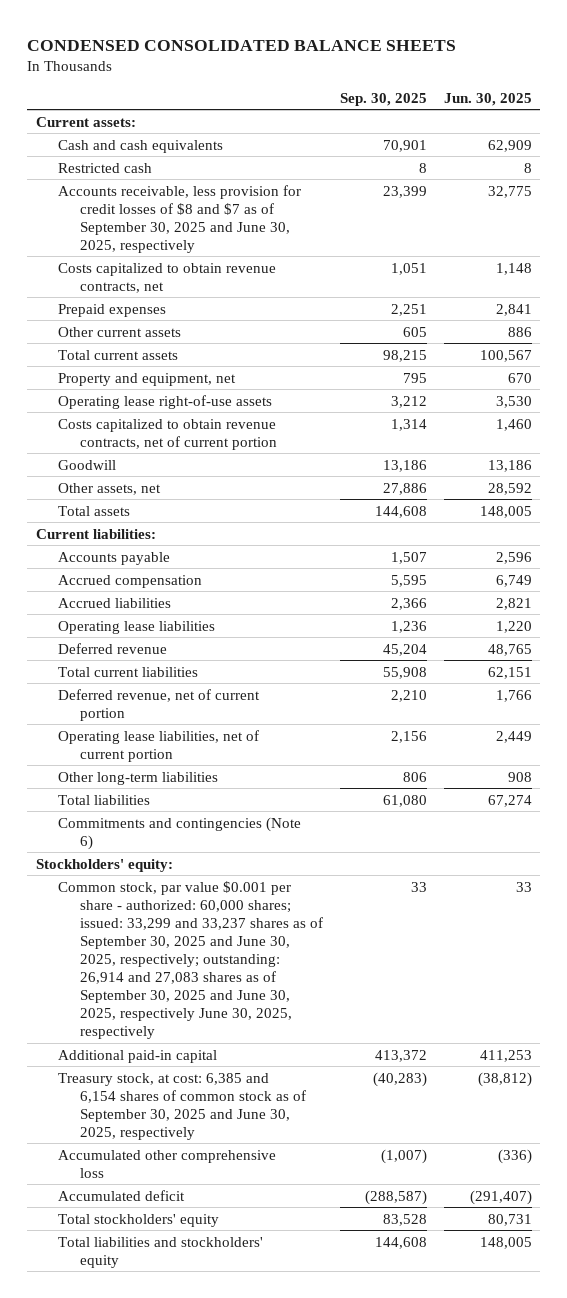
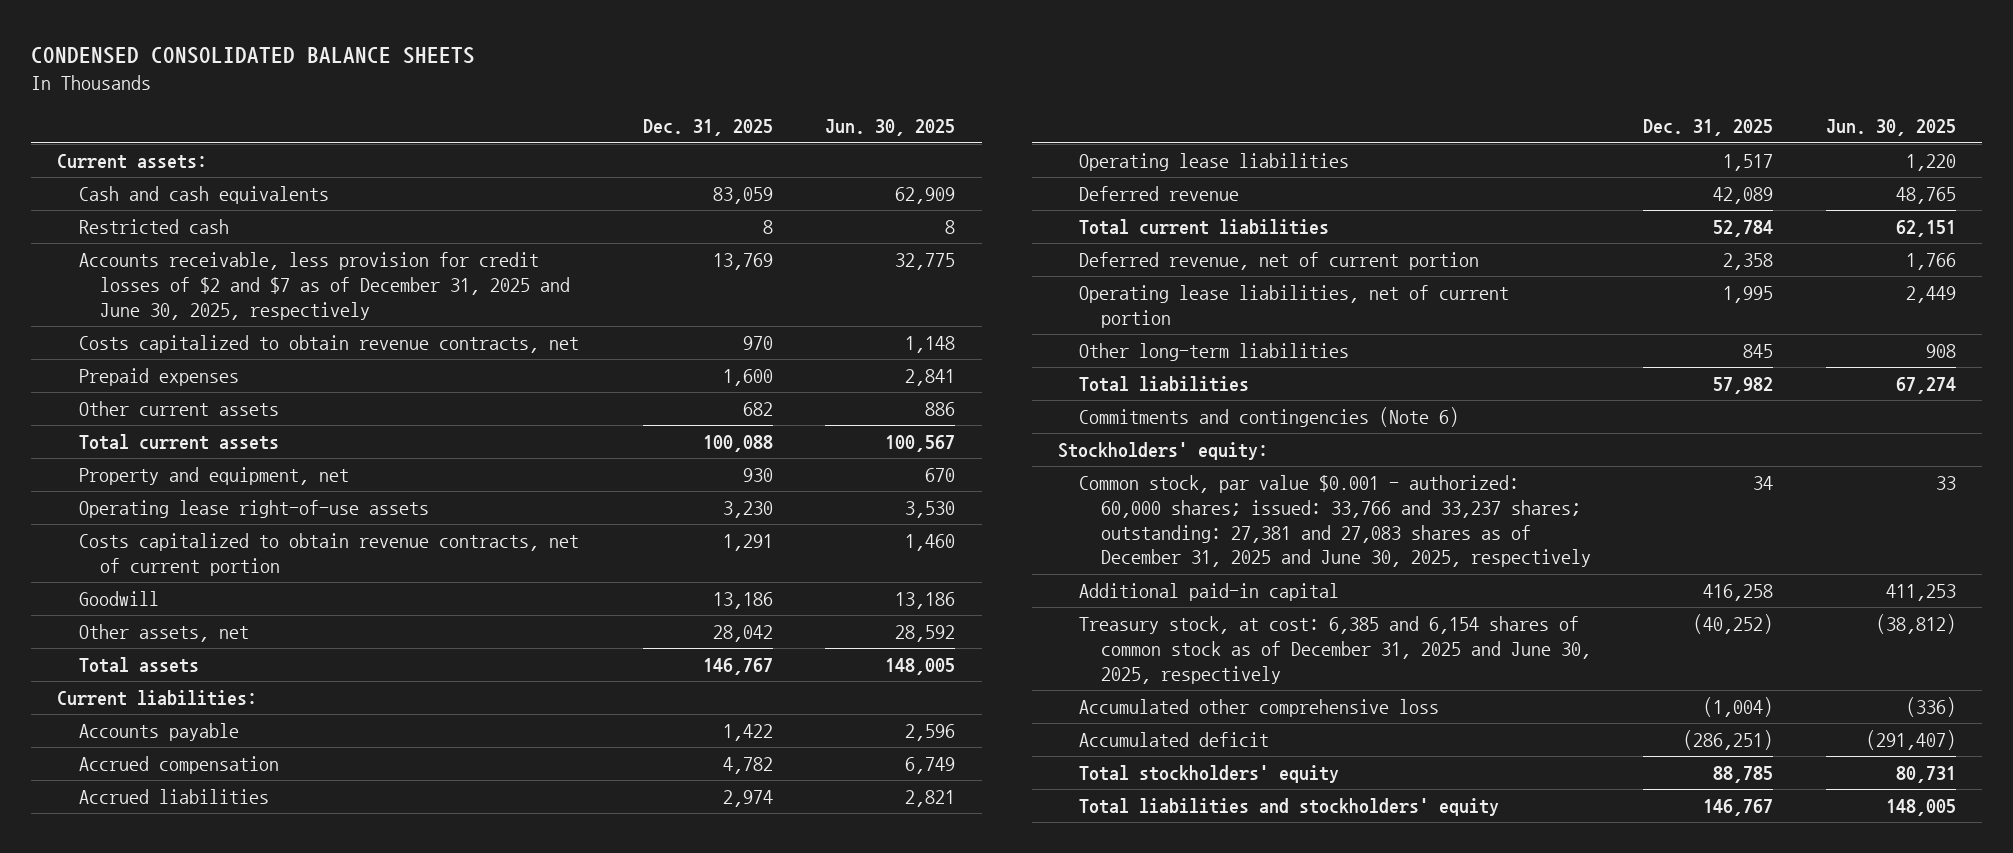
- | Sep. 30, 2025 | Jun. 30, 2025
+ | Dec. 31, 2025 | Jun. 30, 2025
- Accounts receivable, less provision for credit losses of $8 and $7 as of September 30, 2025 and June 30, 2025, respectively | 23,399 | 32,775
+ Accounts receivable, less provision for credit losses of $2 and $7 as of December 31, 2025 and June 30, 2025, respectively | 13,769 | 32,775
- Common stock, par value $0.001 per share - authorized: 60,000 shares; issued: 33,299 and 33,237 shares as of September 30, 2025 and June 30, 2025, respectively; outstanding: 26,914 and 27,083 shares as of September 30, 2025 and June 30, 2025, respectively June 30, 2025, respectively | 33 | 33
+ Common stock, par value $0.001 - authorized: 60,000 shares; issued: 33,766 and 33,237 shares; outstanding: 27,381 and 27,083 shares as of December 31, 2025 and June 30, 2025, respectively | 34 | 33
- Treasury stock, at cost: 6,385 and 6,154 shares of common stock as of September 30, 2025 and June 30, 2025, respectively | (40,283) | (38,812)
+ Treasury stock, at cost: 6,385 and 6,154 shares of common stock as of December 31, 2025 and June 30, 2025, respectively | (40,252) | (38,812)

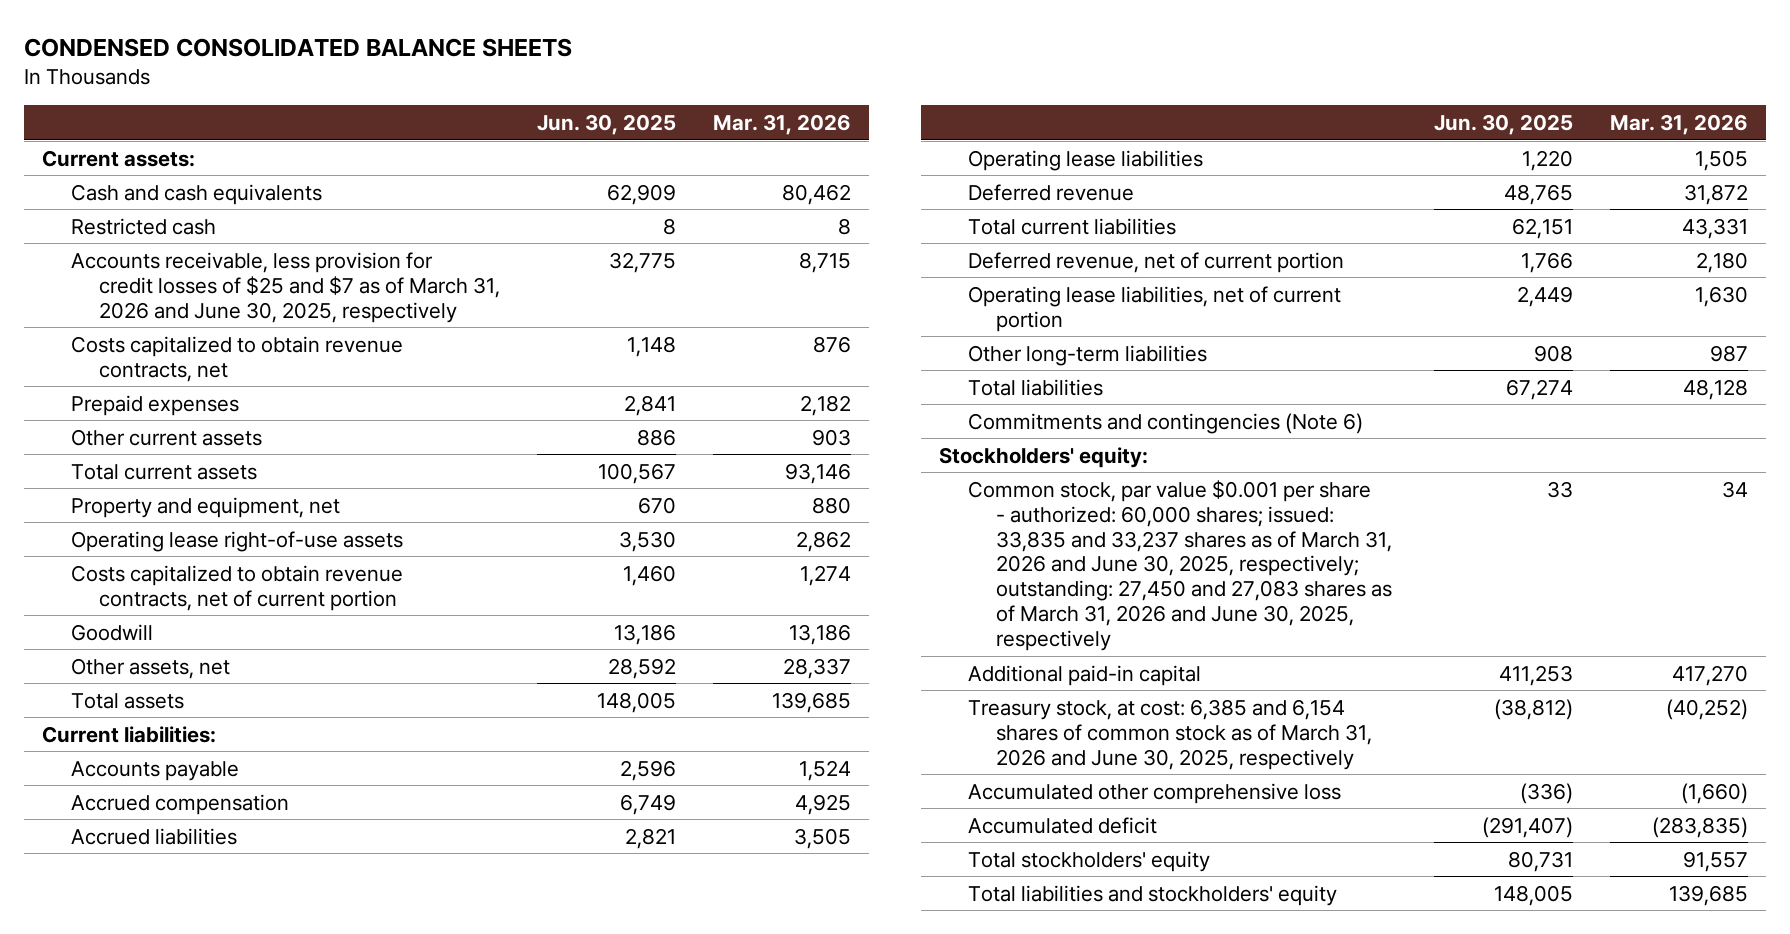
- | Dec. 31, 2025 | Jun. 30, 2025
+ | Jun. 30, 2025 | Mar. 31, 2026
- Accounts receivable, less provision for credit losses of $2 and $7 as of December 31, 2025 and June 30, 2025, respectively | 13,769 | 32,775
+ Accounts receivable, less provision for credit losses of $25 and $7 as of March 31, 2026 and June 30, 2025, respectively | 32,775 | 8,715
- Common stock, par value $0.001 - authorized: 60,000 shares; issued: 33,766 and 33,237 shares; outstanding: 27,381 and 27,083 shares as of December 31, 2025 and June 30, 2025, respectively | 34 | 33
+ Common stock, par value $0.001 per share - authorized: 60,000 shares; issued: 33,835 and 33,237 shares as of March 31, 2026 and June 30, 2025, respectively; outstanding: 27,450 and 27,083 shares as of March 31, 2026 and June 30, 2025, respectively | 33 | 34
- Treasury stock, at cost: 6,385 and 6,154 shares of common stock as of December 31, 2025 and June 30, 2025, respectively | (40,252) | (38,812)
+ Treasury stock, at cost: 6,385 and 6,154 shares of common stock as of March 31, 2026 and June 30, 2025, respectively | (38,812) | (40,252)

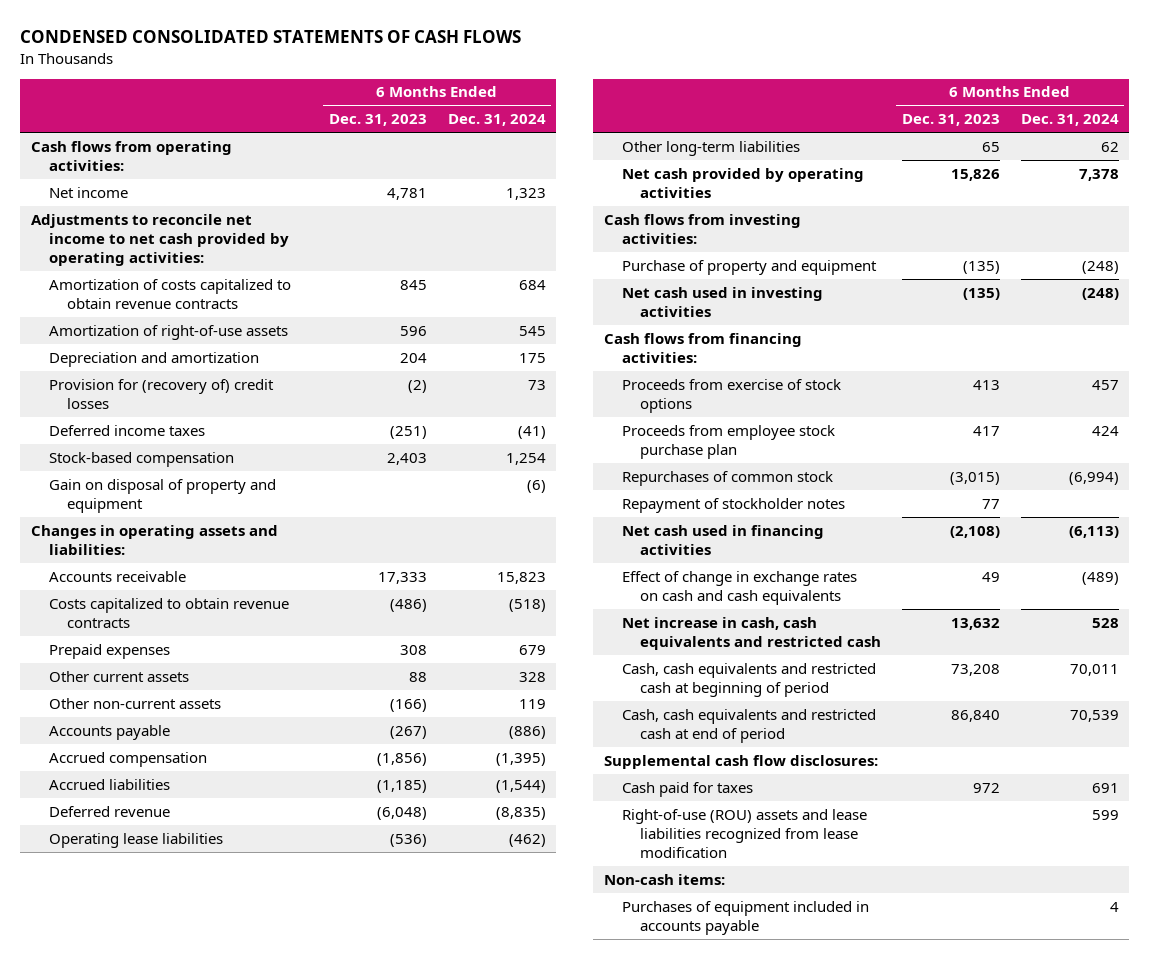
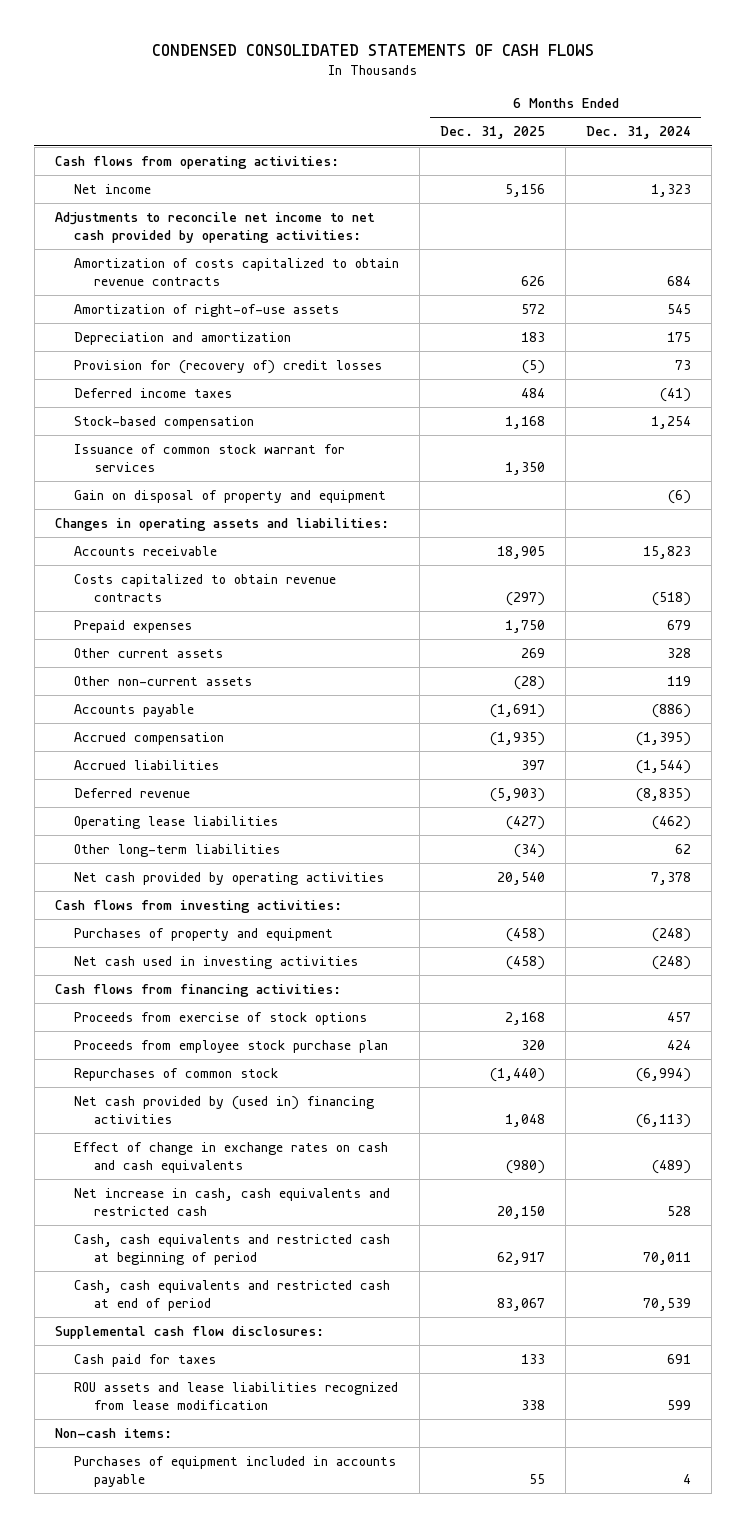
- | 6 Months Ended Dec. 31, 2023 | 6 Months Ended Dec. 31, 2024
+ | 6 Months Ended Dec. 31, 2025 | 6 Months Ended Dec. 31, 2024
+ Issuance of common stock warrant for services | 1,350 |
- Purchase of property and equipment | (135) | (248)
+ Purchases of property and equipment | (458) | (248)
- Repayment of stockholder notes | 77 |
- Net cash used in financing activities | (2,108) | (6,113)
+ Net cash provided by (used in) financing activities | 1,048 | (6,113)
- Right-of-use (ROU) assets and lease liabilities recognized from lease modification | | 599
+ ROU assets and lease liabilities recognized from lease modification | 338 | 599

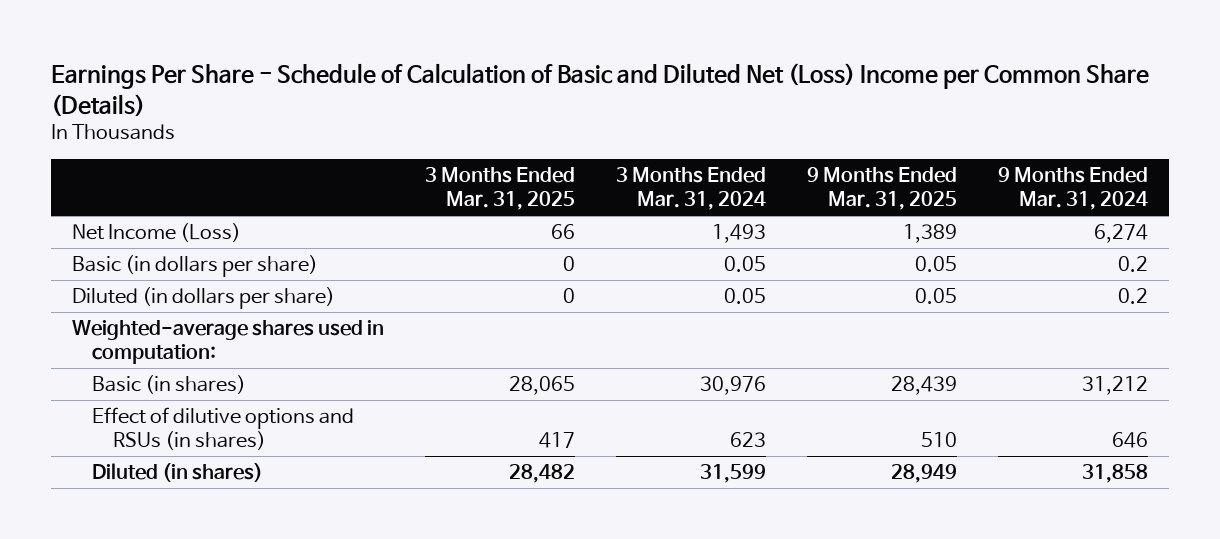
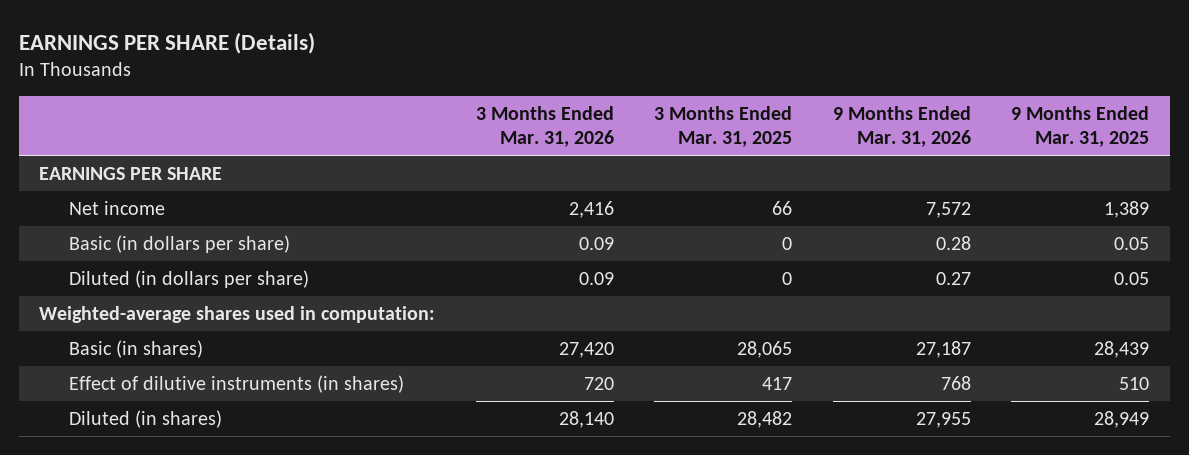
- Earnings Per Share - Schedule of Calculation of Basic and Diluted Net (Loss) Income per Common Share (Details)
+ EARNINGS PER SHARE (Details)
- | 3 Months Ended Mar. 31, 2025 | 3 Months Ended Mar. 31, 2024 | 9 Months Ended Mar. 31, 2025 | 9 Months Ended Mar. 31, 2024
+ | 3 Months Ended Mar. 31, 2026 | 3 Months Ended Mar. 31, 2025 | 9 Months Ended Mar. 31, 2026 | 9 Months Ended Mar. 31, 2025
- Net Income (Loss) | 66 | 1,493 | 1,389 | 6,274
+ EARNINGS PER SHARE
+ Net income | 2,416 | 66 | 7,572 | 1,389
- Effect of dilutive options and RSUs (in shares) | 417 | 623 | 510 | 646
+ Effect of dilutive instruments (in shares) | 720 | 417 | 768 | 510

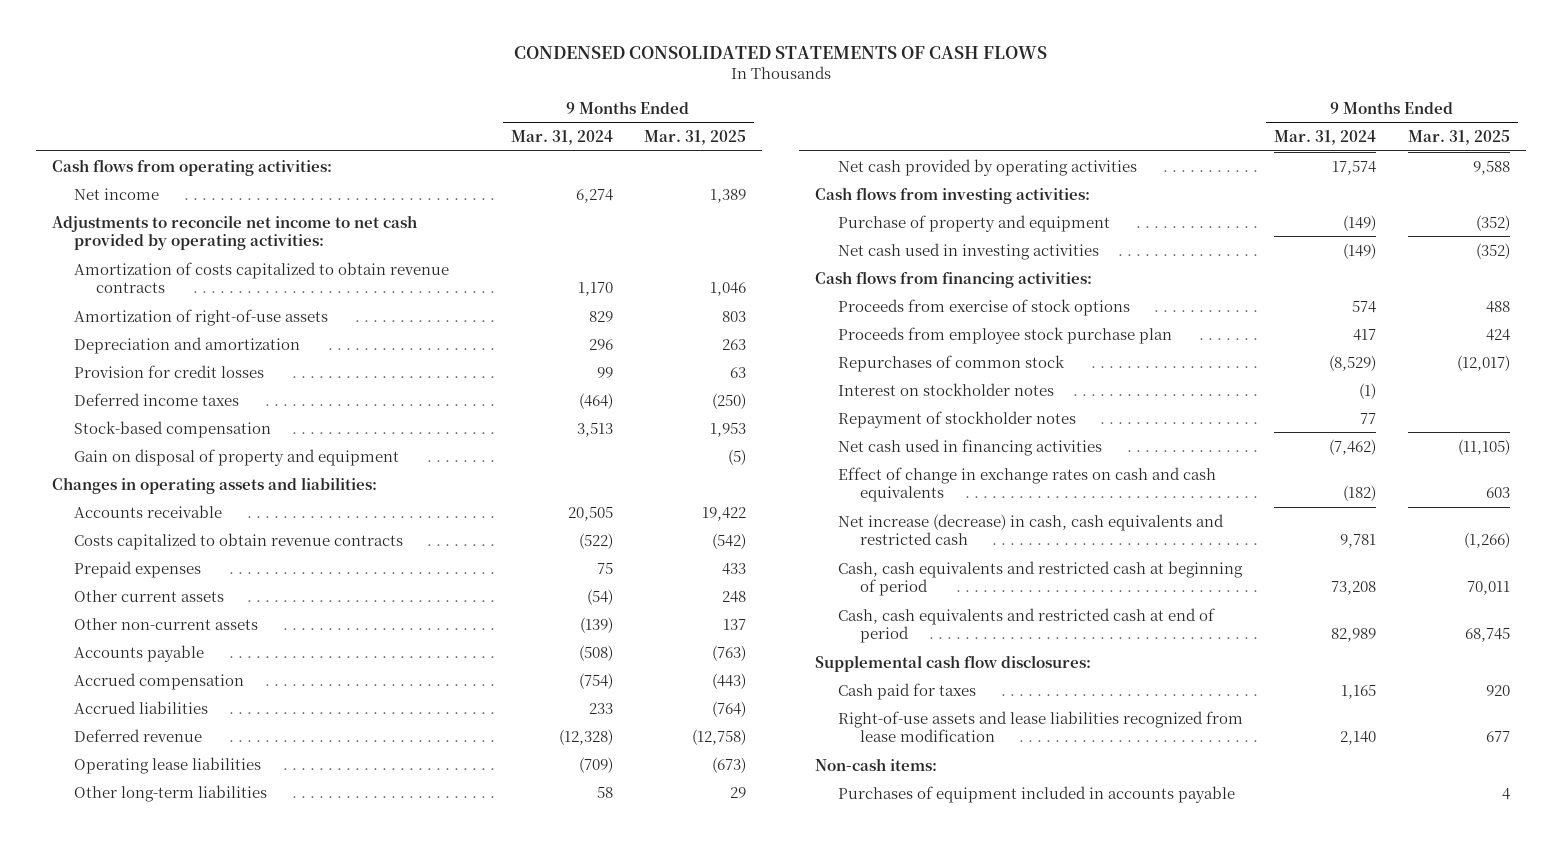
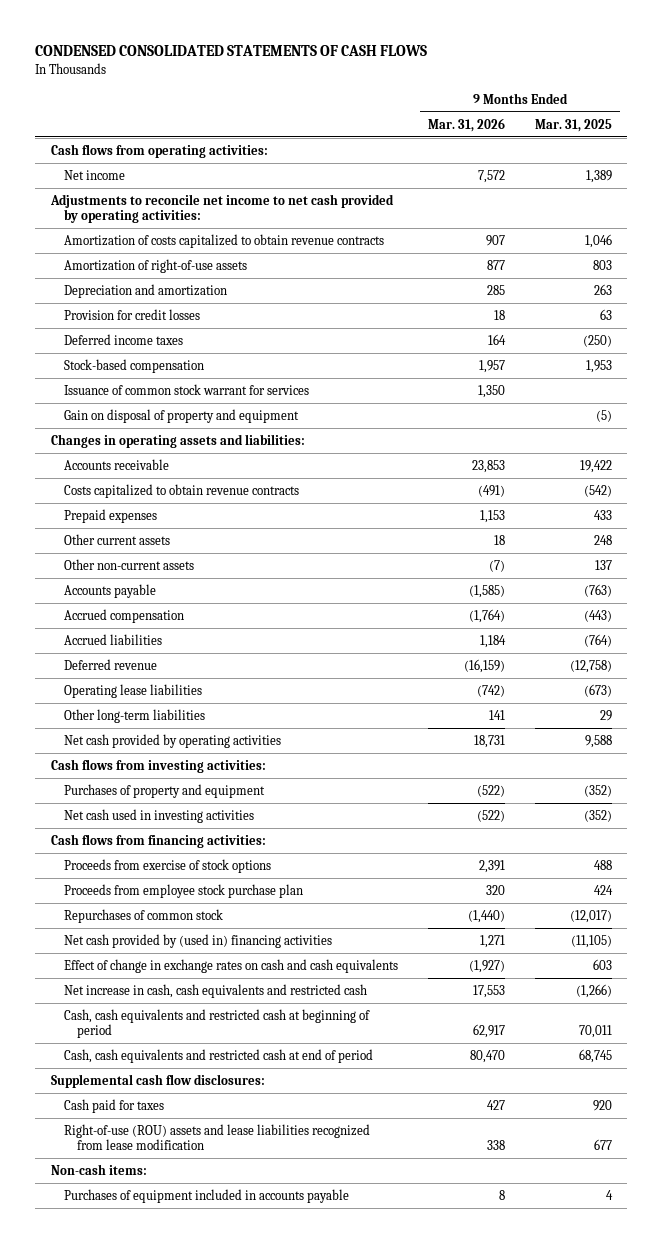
- | 9 Months Ended Mar. 31, 2024 | 9 Months Ended Mar. 31, 2025
+ | 9 Months Ended Mar. 31, 2026 | 9 Months Ended Mar. 31, 2025
+ Issuance of common stock warrant for services | 1,350 |
- Purchase of property and equipment | (149) | (352)
+ Purchases of property and equipment | (522) | (352)
- Interest on stockholder notes | (1) |
- Repayment of stockholder notes | 77 |
- Net cash used in financing activities | (7,462) | (11,105)
+ Net cash provided by (used in) financing activities | 1,271 | (11,105)
- Net increase (decrease) in cash, cash equivalents and restricted cash | 9,781 | (1,266)
+ Net increase in cash, cash equivalents and restricted cash | 17,553 | (1,266)
- Right-of-use assets and lease liabilities recognized from lease modification | 2,140 | 677
+ Right-of-use (ROU) assets and lease liabilities recognized from lease modification | 338 | 677

